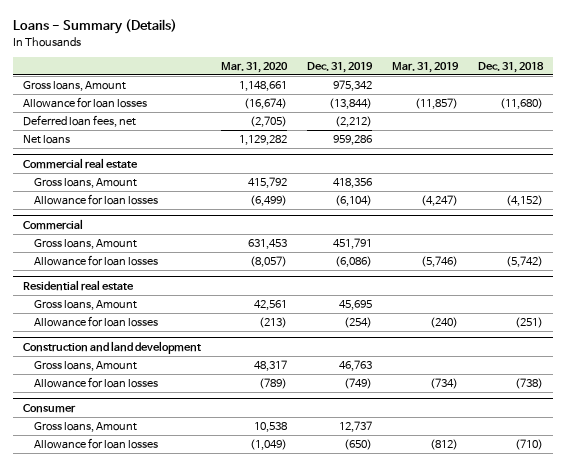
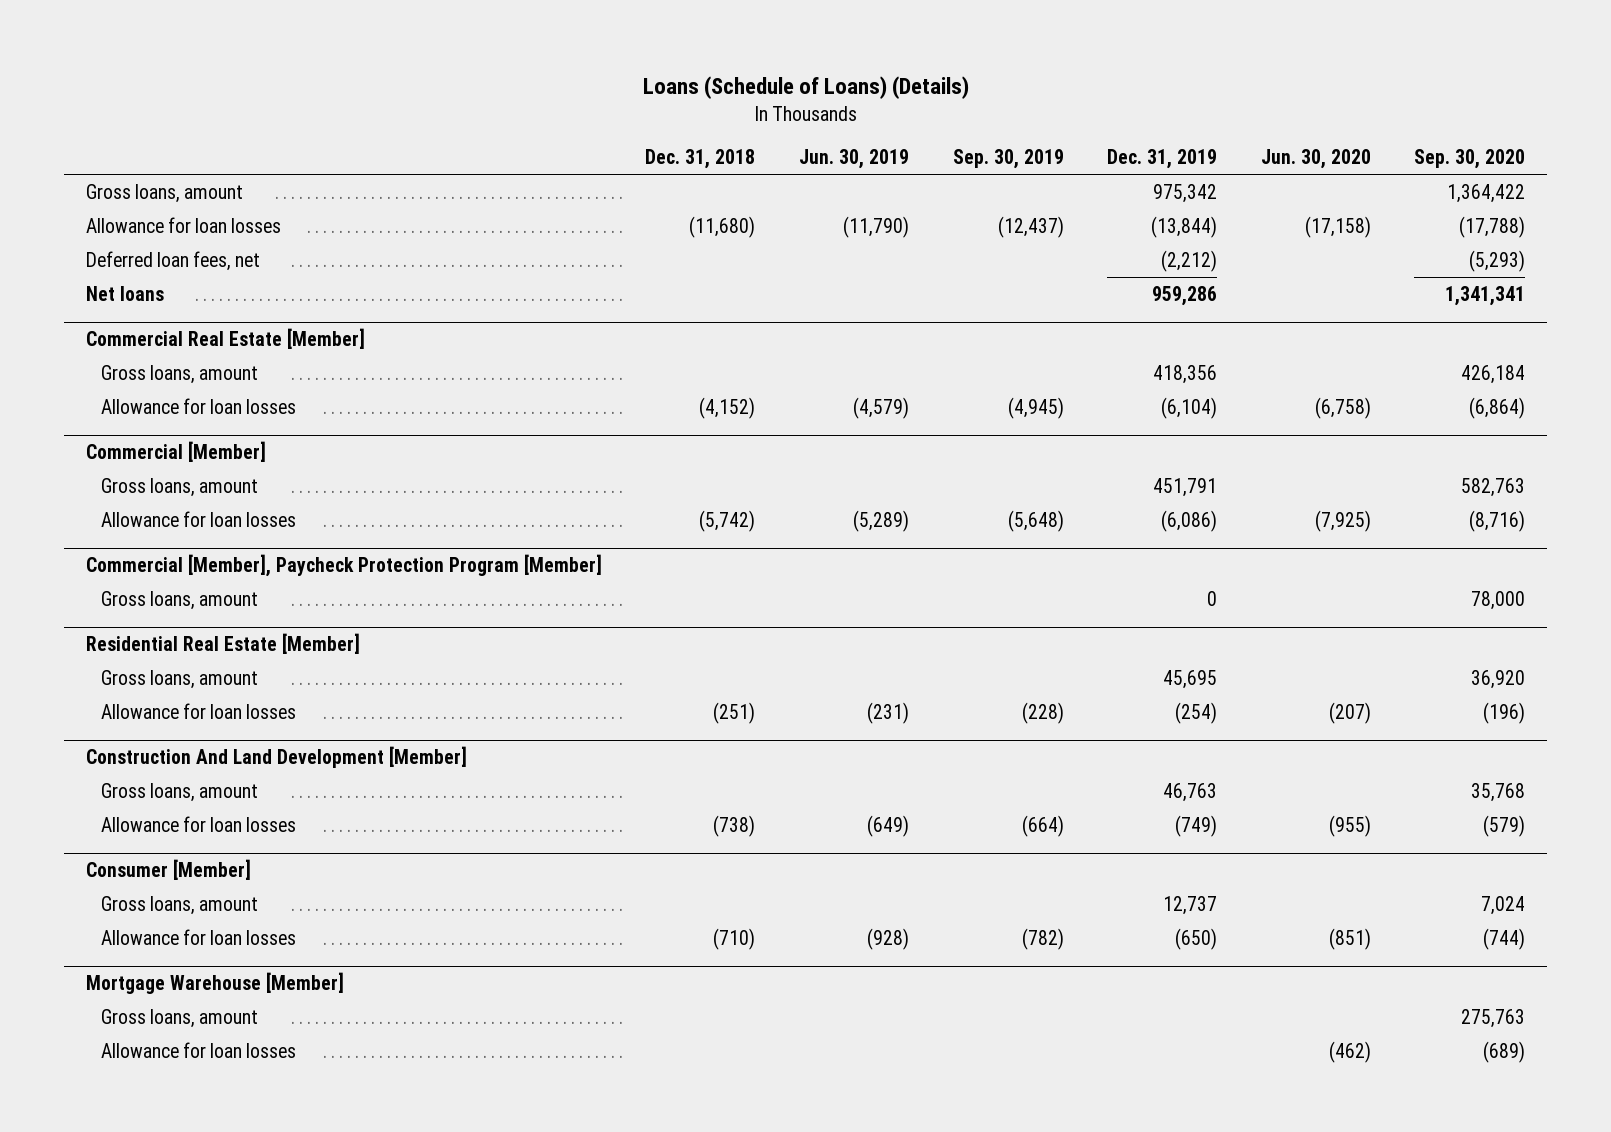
- Loans - Summary (Details)
+ Loans (Schedule of Loans) (Details)
- | Mar. 31, 2020 | Dec. 31, 2019 | Mar. 31, 2019 | Dec. 31, 2018
+ | Dec. 31, 2018 | Jun. 30, 2019 | Sep. 30, 2019 | Dec. 31, 2019 | Jun. 30, 2020 | Sep. 30, 2020
- Gross loans, Amount | 1,148,661 | 975,342 | |
+ Gross loans, amount | | | | 975,342 | | 1,364,422
- Commercial real estate
- Gross loans, Amount | 415,792 | 418,356 | |
+ Commercial Real Estate [Member]
+ Gross loans, amount | | | | 418,356 | | 426,184
- Commercial
- Gross loans, Amount | 631,453 | 451,791 | |
+ Commercial [Member]
+ Gross loans, amount | | | | 451,791 | | 582,763
- Residential real estate
- Gross loans, Amount | 42,561 | 45,695 | |
+ Commercial [Member], Paycheck Protection Program [Member]
+ Gross loans, amount | | | | 0 | | 78,000
+ Residential Real Estate [Member]
+ Gross loans, amount | | | | 45,695 | | 36,920
- Construction and land development
- Gross loans, Amount | 48,317 | 46,763 | |
+ Construction And Land Development [Member]
+ Gross loans, amount | | | | 46,763 | | 35,768
- Consumer
- Gross loans, Amount | 10,538 | 12,737 | |
+ Consumer [Member]
+ Gross loans, amount | | | | 12,737 | | 7,024
+ Mortgage Warehouse [Member]
+ Gross loans, amount | | | | | | 275,763
+ Allowance for loan losses | | | | | (462) | (689)

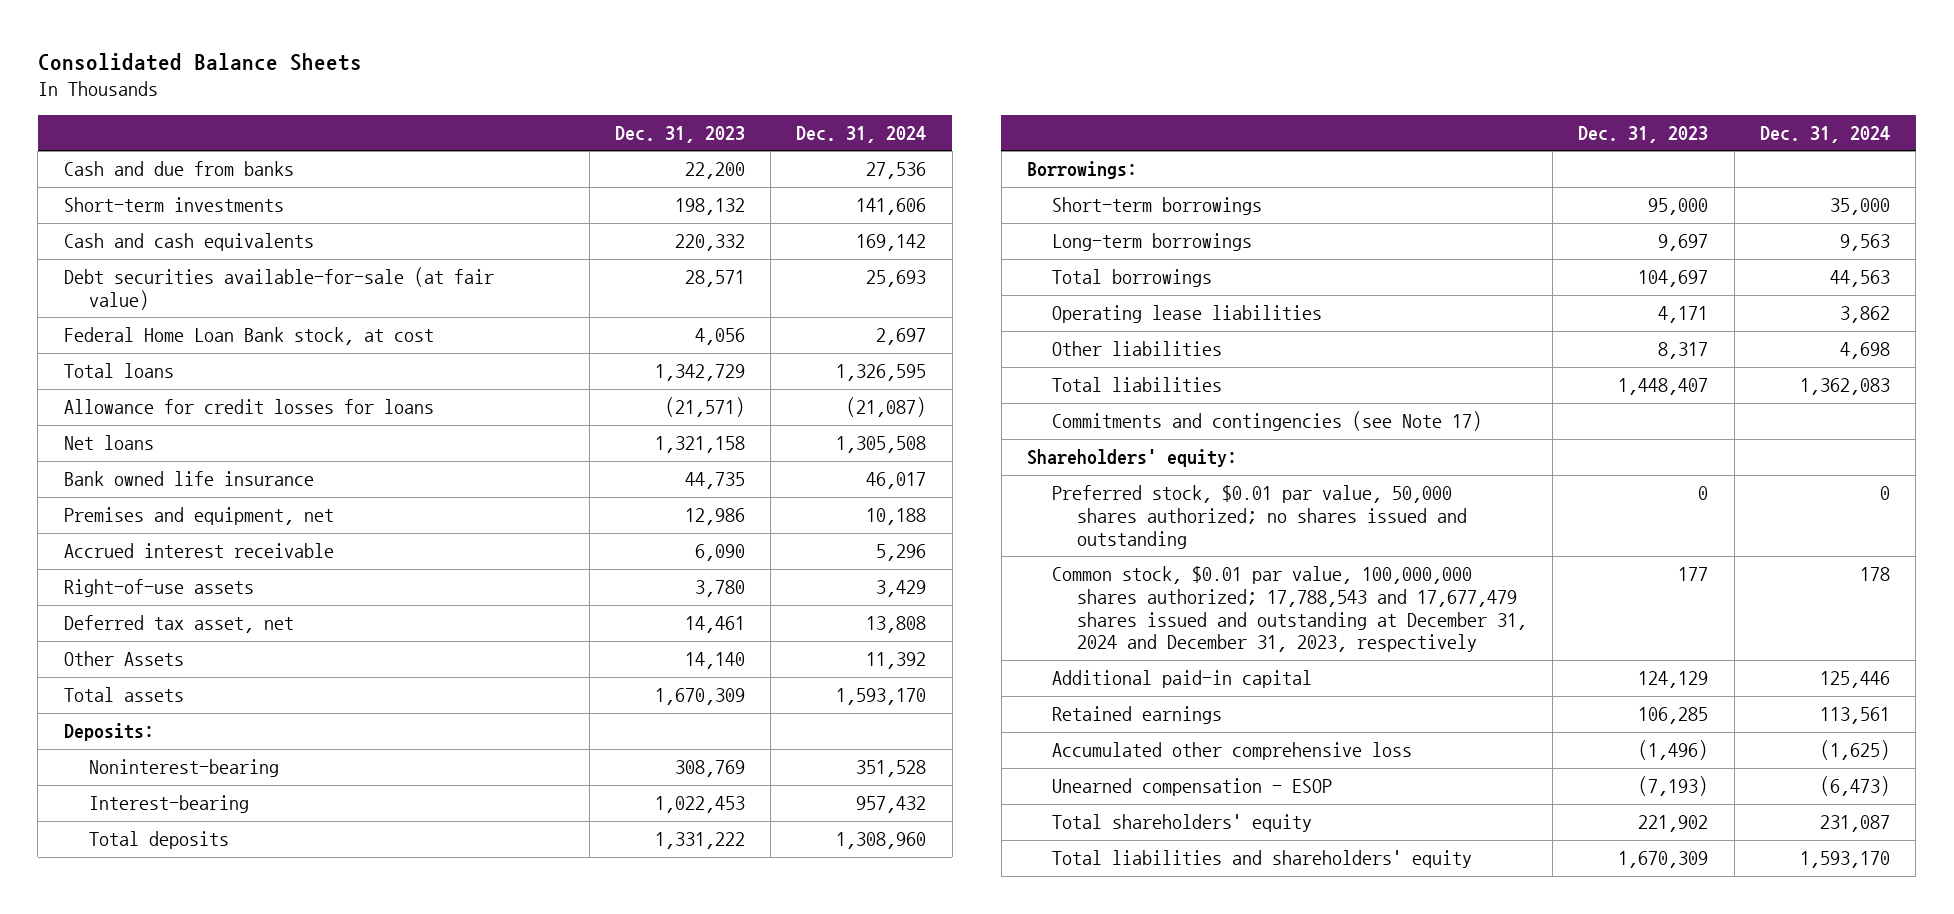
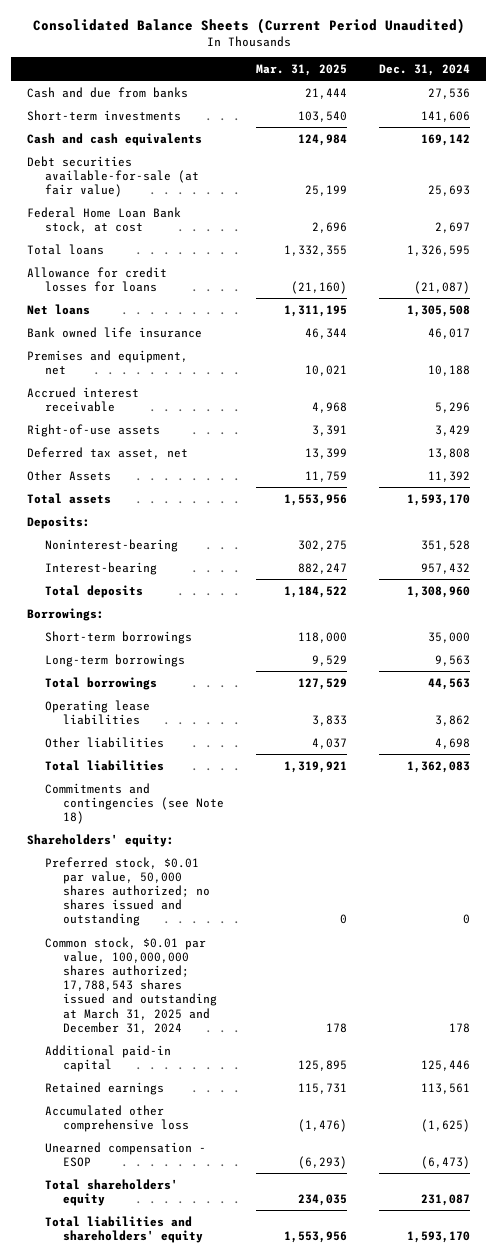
- Consolidated Balance Sheets
+ Consolidated Balance Sheets (Current Period Unaudited)
- | Dec. 31, 2023 | Dec. 31, 2024
+ | Mar. 31, 2025 | Dec. 31, 2024
- Commitments and contingencies (see Note 17)
+ Commitments and contingencies (see Note 18)
- Common stock, $0.01 par value, 100,000,000 shares authorized; 17,788,543 and 17,677,479 shares issued and outstanding at December 31, 2024 and December 31, 2023, respectively | 177 | 178
+ Common stock, $0.01 par value, 100,000,000 shares authorized; 17,788,543 shares issued and outstanding at March 31, 2025 and December 31, 2024 | 178 | 178

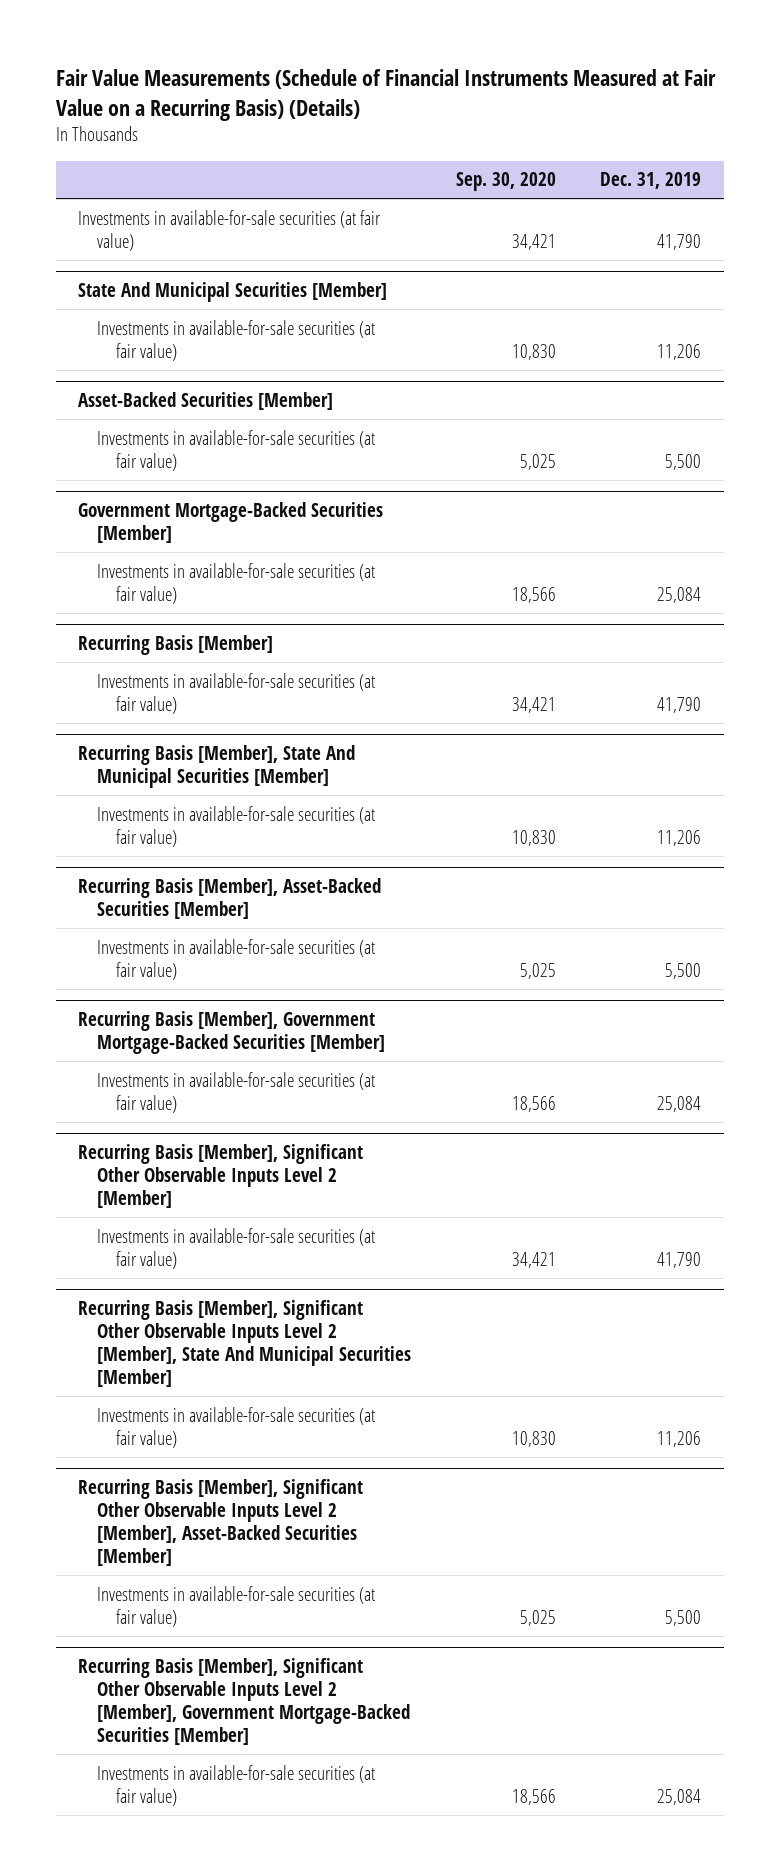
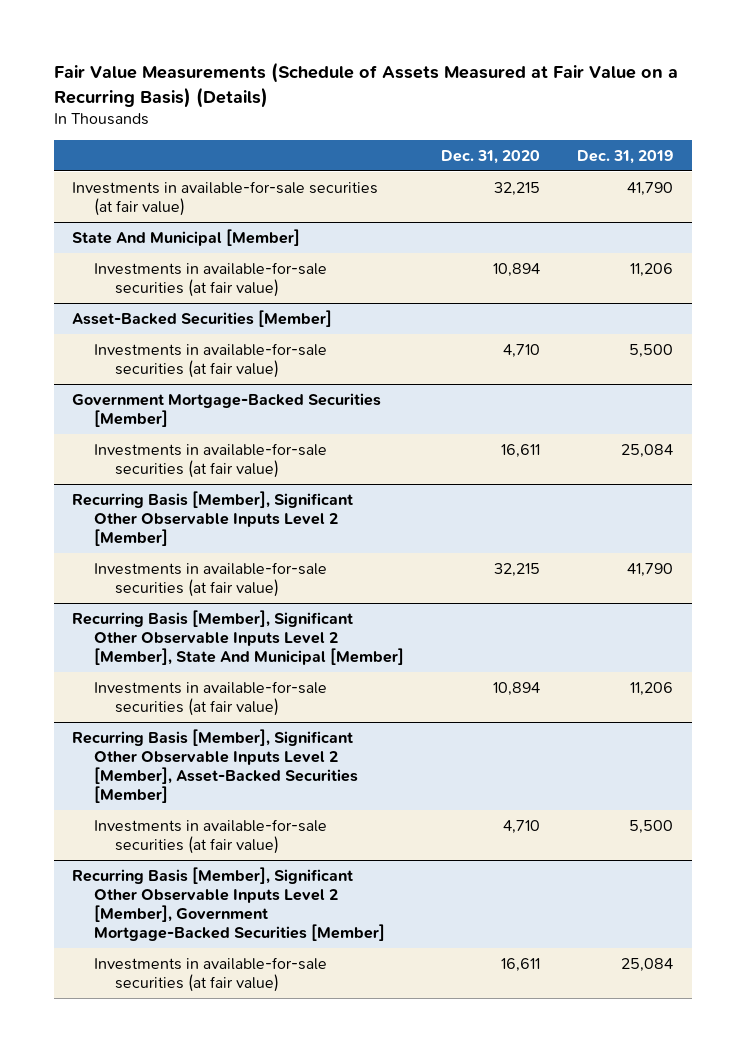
- Fair Value Measurements (Schedule of Financial Instruments Measured at Fair Value on a Recurring Basis) (Details)
+ Fair Value Measurements (Schedule of Assets Measured at Fair Value on a Recurring Basis) (Details)
- | Sep. 30, 2020 | Dec. 31, 2019
+ | Dec. 31, 2020 | Dec. 31, 2019
- State And Municipal Securities [Member]
+ State And Municipal [Member]
- Recurring Basis [Member]
- Investments in available-for-sale securities (at fair value) | 34,421 | 41,790
- Recurring Basis [Member], State And Municipal Securities [Member]
- Investments in available-for-sale securities (at fair value) | 10,830 | 11,206
- Recurring Basis [Member], Asset-Backed Securities [Member]
- Investments in available-for-sale securities (at fair value) | 5,025 | 5,500
- Recurring Basis [Member], Government Mortgage-Backed Securities [Member]
- Investments in available-for-sale securities (at fair value) | 18,566 | 25,084
- Recurring Basis [Member], Significant Other Observable Inputs Level 2 [Member], State And Municipal Securities [Member]
+ Recurring Basis [Member], Significant Other Observable Inputs Level 2 [Member], State And Municipal [Member]

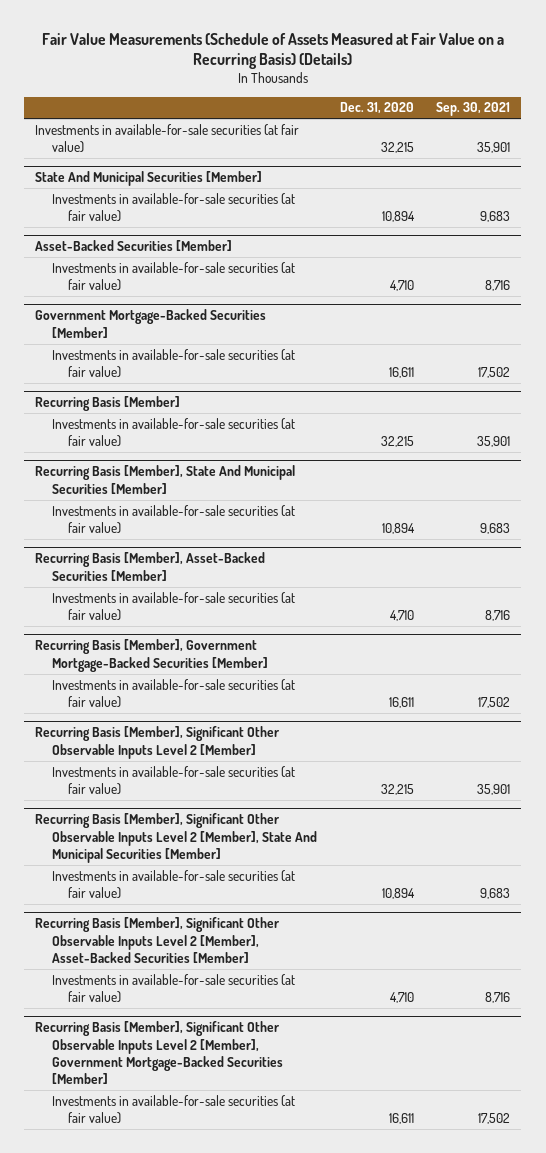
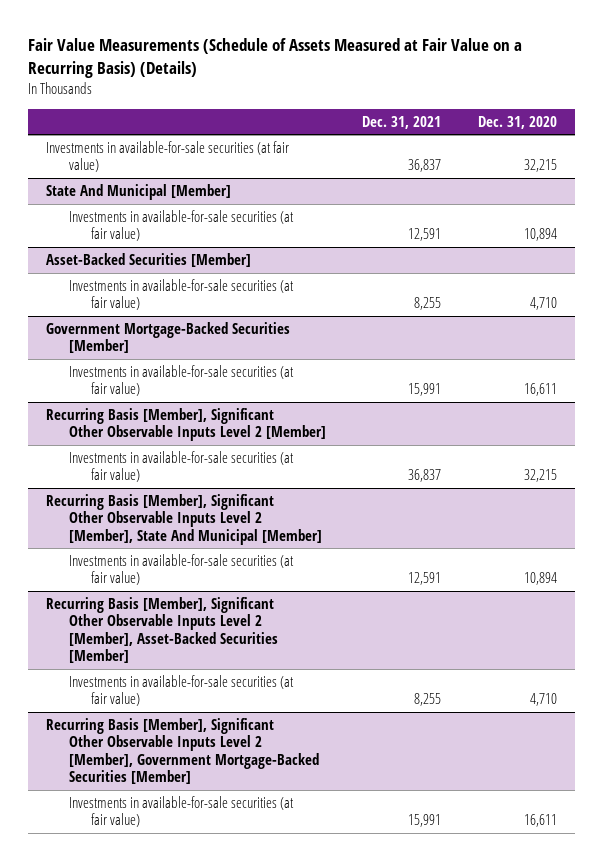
- | Dec. 31, 2020 | Sep. 30, 2021
+ | Dec. 31, 2021 | Dec. 31, 2020
- State And Municipal Securities [Member]
+ State And Municipal [Member]
- Recurring Basis [Member]
- Investments in available-for-sale securities (at fair value) | 32,215 | 35,901
- Recurring Basis [Member], State And Municipal Securities [Member]
- Investments in available-for-sale securities (at fair value) | 10,894 | 9,683
- Recurring Basis [Member], Asset-Backed Securities [Member]
- Investments in available-for-sale securities (at fair value) | 4,710 | 8,716
- Recurring Basis [Member], Government Mortgage-Backed Securities [Member]
- Investments in available-for-sale securities (at fair value) | 16,611 | 17,502
- Recurring Basis [Member], Significant Other Observable Inputs Level 2 [Member], State And Municipal Securities [Member]
+ Recurring Basis [Member], Significant Other Observable Inputs Level 2 [Member], State And Municipal [Member]

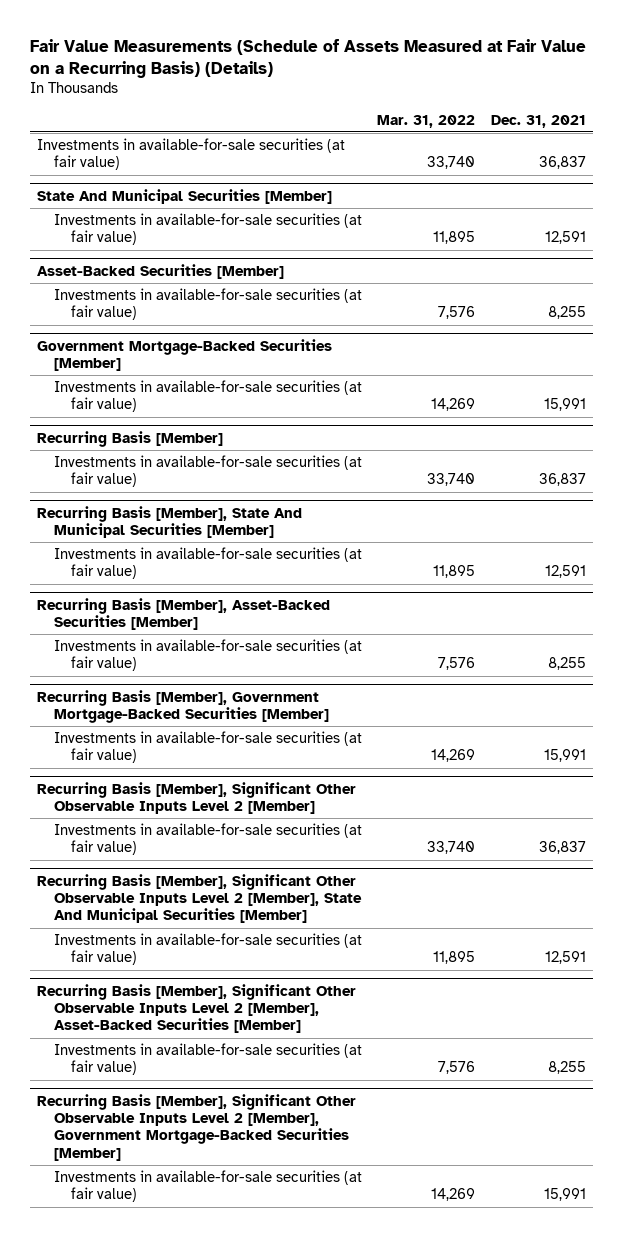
- | Dec. 31, 2021 | Dec. 31, 2020
+ | Mar. 31, 2022 | Dec. 31, 2021
- State And Municipal [Member]
+ State And Municipal Securities [Member]
+ Recurring Basis [Member]
+ Investments in available-for-sale securities (at fair value) | 33,740 | 36,837
+ Recurring Basis [Member], State And Municipal Securities [Member]
+ Investments in available-for-sale securities (at fair value) | 11,895 | 12,591
+ Recurring Basis [Member], Asset-Backed Securities [Member]
+ Investments in available-for-sale securities (at fair value) | 7,576 | 8,255
+ Recurring Basis [Member], Government Mortgage-Backed Securities [Member]
+ Investments in available-for-sale securities (at fair value) | 14,269 | 15,991
- Recurring Basis [Member], Significant Other Observable Inputs Level 2 [Member], State And Municipal [Member]
+ Recurring Basis [Member], Significant Other Observable Inputs Level 2 [Member], State And Municipal Securities [Member]

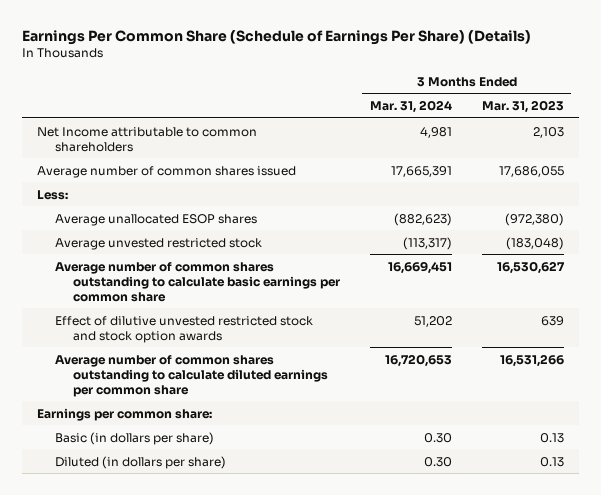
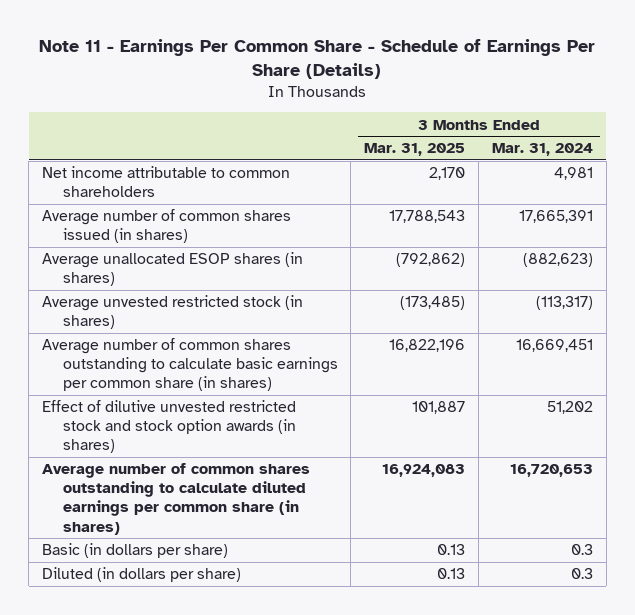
- Earnings Per Common Share (Schedule of Earnings Per Share) (Details)
+ Note 11 - Earnings Per Common Share - Schedule of Earnings Per Share (Details)
- | 3 Months Ended Mar. 31, 2024 | 3 Months Ended Mar. 31, 2023
+ | 3 Months Ended Mar. 31, 2025 | 3 Months Ended Mar. 31, 2024
- Net Income attributable to common shareholders | 4,981 | 2,103
- Average number of common shares issued | 17,665,391 | 17,686,055
- Less:
- Average unallocated ESOP shares | (882,623) | (972,380)
- Average unvested restricted stock | (113,317) | (183,048)
- Average number of common shares outstanding to calculate basic earnings per common share | 16,669,451 | 16,530,627
- Effect of dilutive unvested restricted stock and stock option awards | 51,202 | 639
- Average number of common shares outstanding to calculate diluted earnings per common share | 16,720,653 | 16,531,266
- Earnings per common share:
- Basic (in dollars per share) | 0.30 | 0.13
- Diluted (in dollars per share) | 0.30 | 0.13
+ Net income attributable to common shareholders | 2,170 | 4,981
+ Average number of common shares issued (in shares) | 17,788,543 | 17,665,391
+ Average unallocated ESOP shares (in shares) | (792,862) | (882,623)
+ Average unvested restricted stock (in shares) | (173,485) | (113,317)
+ Average number of common shares outstanding to calculate basic earnings per common share (in shares) | 16,822,196 | 16,669,451
+ Effect of dilutive unvested restricted stock and stock option awards (in shares) | 101,887 | 51,202
+ Average number of common shares outstanding to calculate diluted earnings per common share (in shares) | 16,924,083 | 16,720,653
+ Basic (in dollars per share) | 0.13 | 0.3
+ Diluted (in dollars per share) | 0.13 | 0.3

